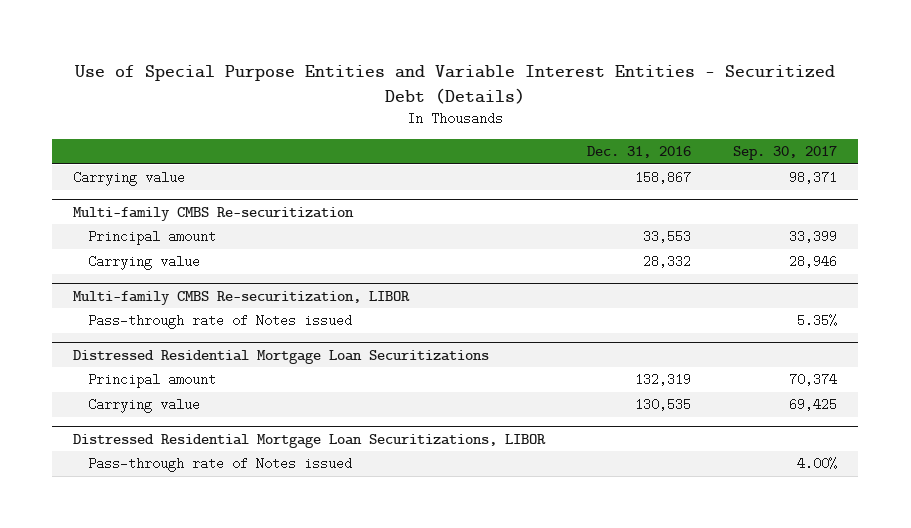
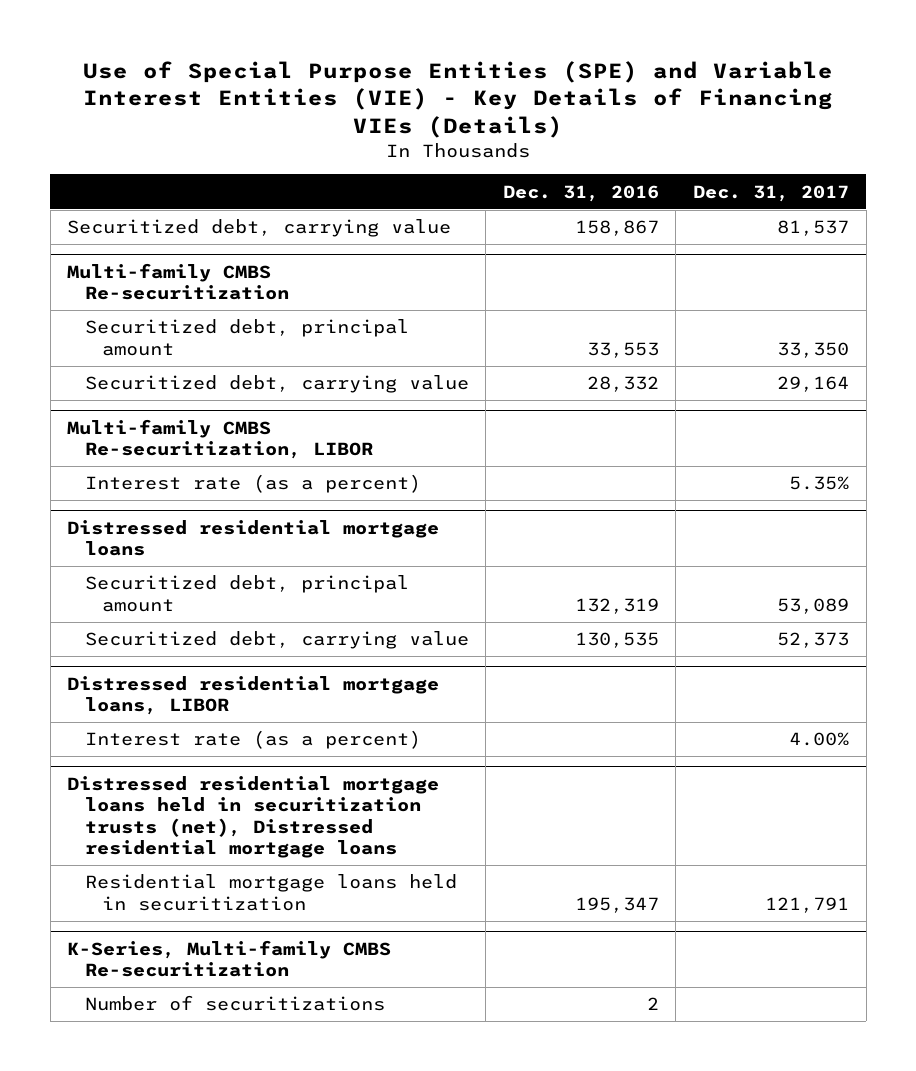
- Use of Special Purpose Entities and Variable Interest Entities - Securitized Debt (Details)
+ Use of Special Purpose Entities (SPE) and Variable Interest Entities (VIE) - Key Details of Financing VIEs (Details)
- | Dec. 31, 2016 | Sep. 30, 2017
+ | Dec. 31, 2016 | Dec. 31, 2017
- Carrying value | 158,867 | 98,371
+ Securitized debt, carrying value | 158,867 | 81,537
@ Multi-family CMBS Re-securitization
- Principal amount | 33,553 | 33,399
- Carrying value | 28,332 | 28,946
+ Securitized debt, principal amount | 33,553 | 33,350
+ Securitized debt, carrying value | 28,332 | 29,164
@ Multi-family CMBS Re-securitization, LIBOR
- Pass-through rate of Notes issued | | 5.35%
- Distressed Residential Mortgage Loan Securitizations
- Principal amount | 132,319 | 70,374
- Carrying value | 130,535 | 69,425
- Distressed Residential Mortgage Loan Securitizations, LIBOR
- Pass-through rate of Notes issued | | 4.00%
@ Multi-family CMBS Re-securitization, LIBOR
+ Interest rate (as a percent) | | 5.35%
+ Distressed residential mortgage loans
+ Securitized debt, principal amount | 132,319 | 53,089
+ Securitized debt, carrying value | 130,535 | 52,373
+ Distressed residential mortgage loans, LIBOR
+ Interest rate (as a percent) | | 4.00%
+ Distressed residential mortgage loans held in securitization trusts (net), Distressed residential mortgage loans
+ Residential mortgage loans held in securitization | 195,347 | 121,791
+ K-Series, Multi-family CMBS Re-securitization
+ Number of securitizations | 2 |

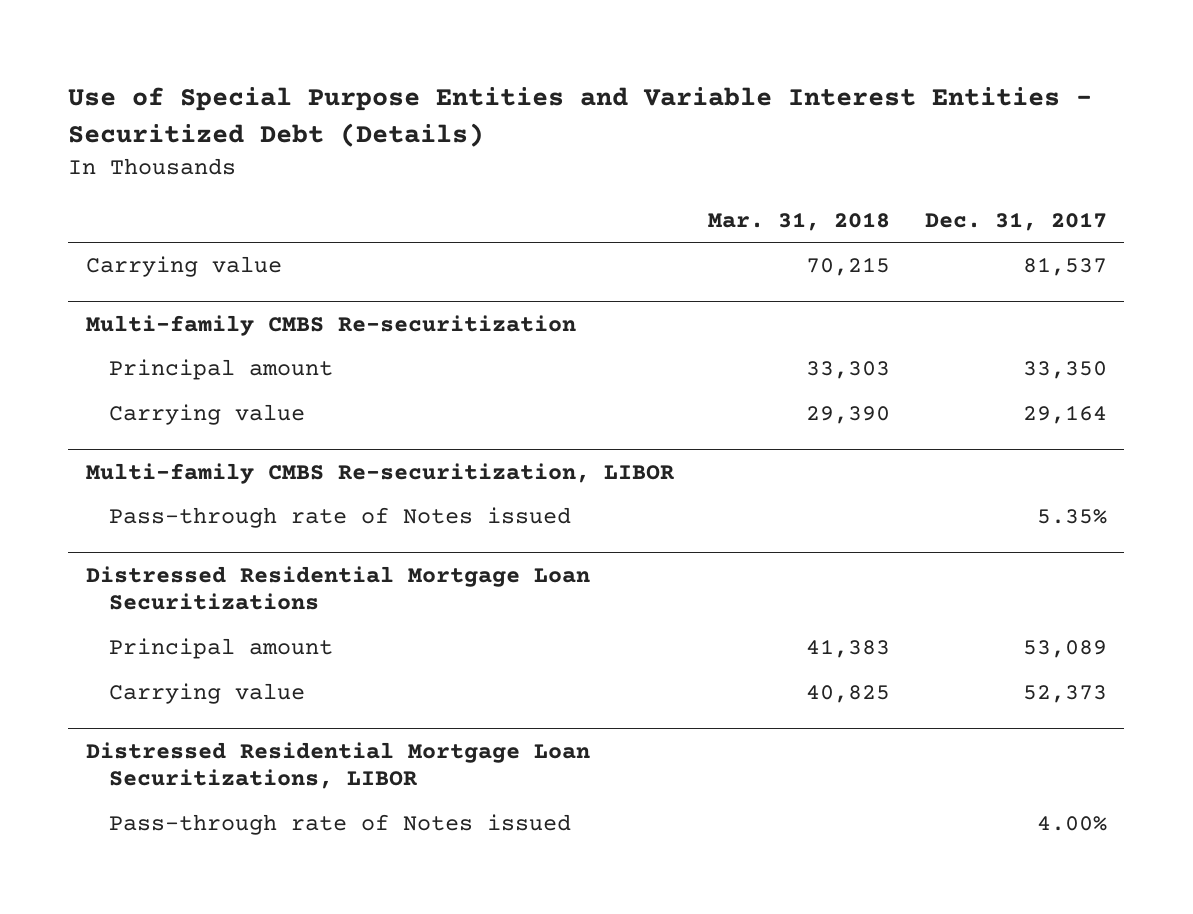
- Use of Special Purpose Entities (SPE) and Variable Interest Entities (VIE) - Key Details of Financing VIEs (Details)
+ Use of Special Purpose Entities and Variable Interest Entities - Securitized Debt (Details)
- | Dec. 31, 2016 | Dec. 31, 2017
+ | Mar. 31, 2018 | Dec. 31, 2017
- Securitized debt, carrying value | 158,867 | 81,537
+ Carrying value | 70,215 | 81,537
@ Multi-family CMBS Re-securitization
- Securitized debt, principal amount | 33,553 | 33,350
- Securitized debt, carrying value | 28,332 | 29,164
+ Principal amount | 33,303 | 33,350
+ Carrying value | 29,390 | 29,164
@ Multi-family CMBS Re-securitization, LIBOR
- Interest rate (as a percent) | | 5.35%
- Distressed residential mortgage loans
- Securitized debt, principal amount | 132,319 | 53,089
- Securitized debt, carrying value | 130,535 | 52,373
- Distressed residential mortgage loans, LIBOR
- Interest rate (as a percent) | | 4.00%
- Distressed residential mortgage loans held in securitization trusts (net), Distressed residential mortgage loans
- Residential mortgage loans held in securitization | 195,347 | 121,791
- K-Series, Multi-family CMBS Re-securitization
- Number of securitizations | 2 |
@ Multi-family CMBS Re-securitization, LIBOR
+ Pass-through rate of Notes issued | | 5.35%
+ Distressed Residential Mortgage Loan Securitizations
+ Principal amount | 41,383 | 53,089
+ Carrying value | 40,825 | 52,373
+ Distressed Residential Mortgage Loan Securitizations, LIBOR
+ Pass-through rate of Notes issued | | 4.00%

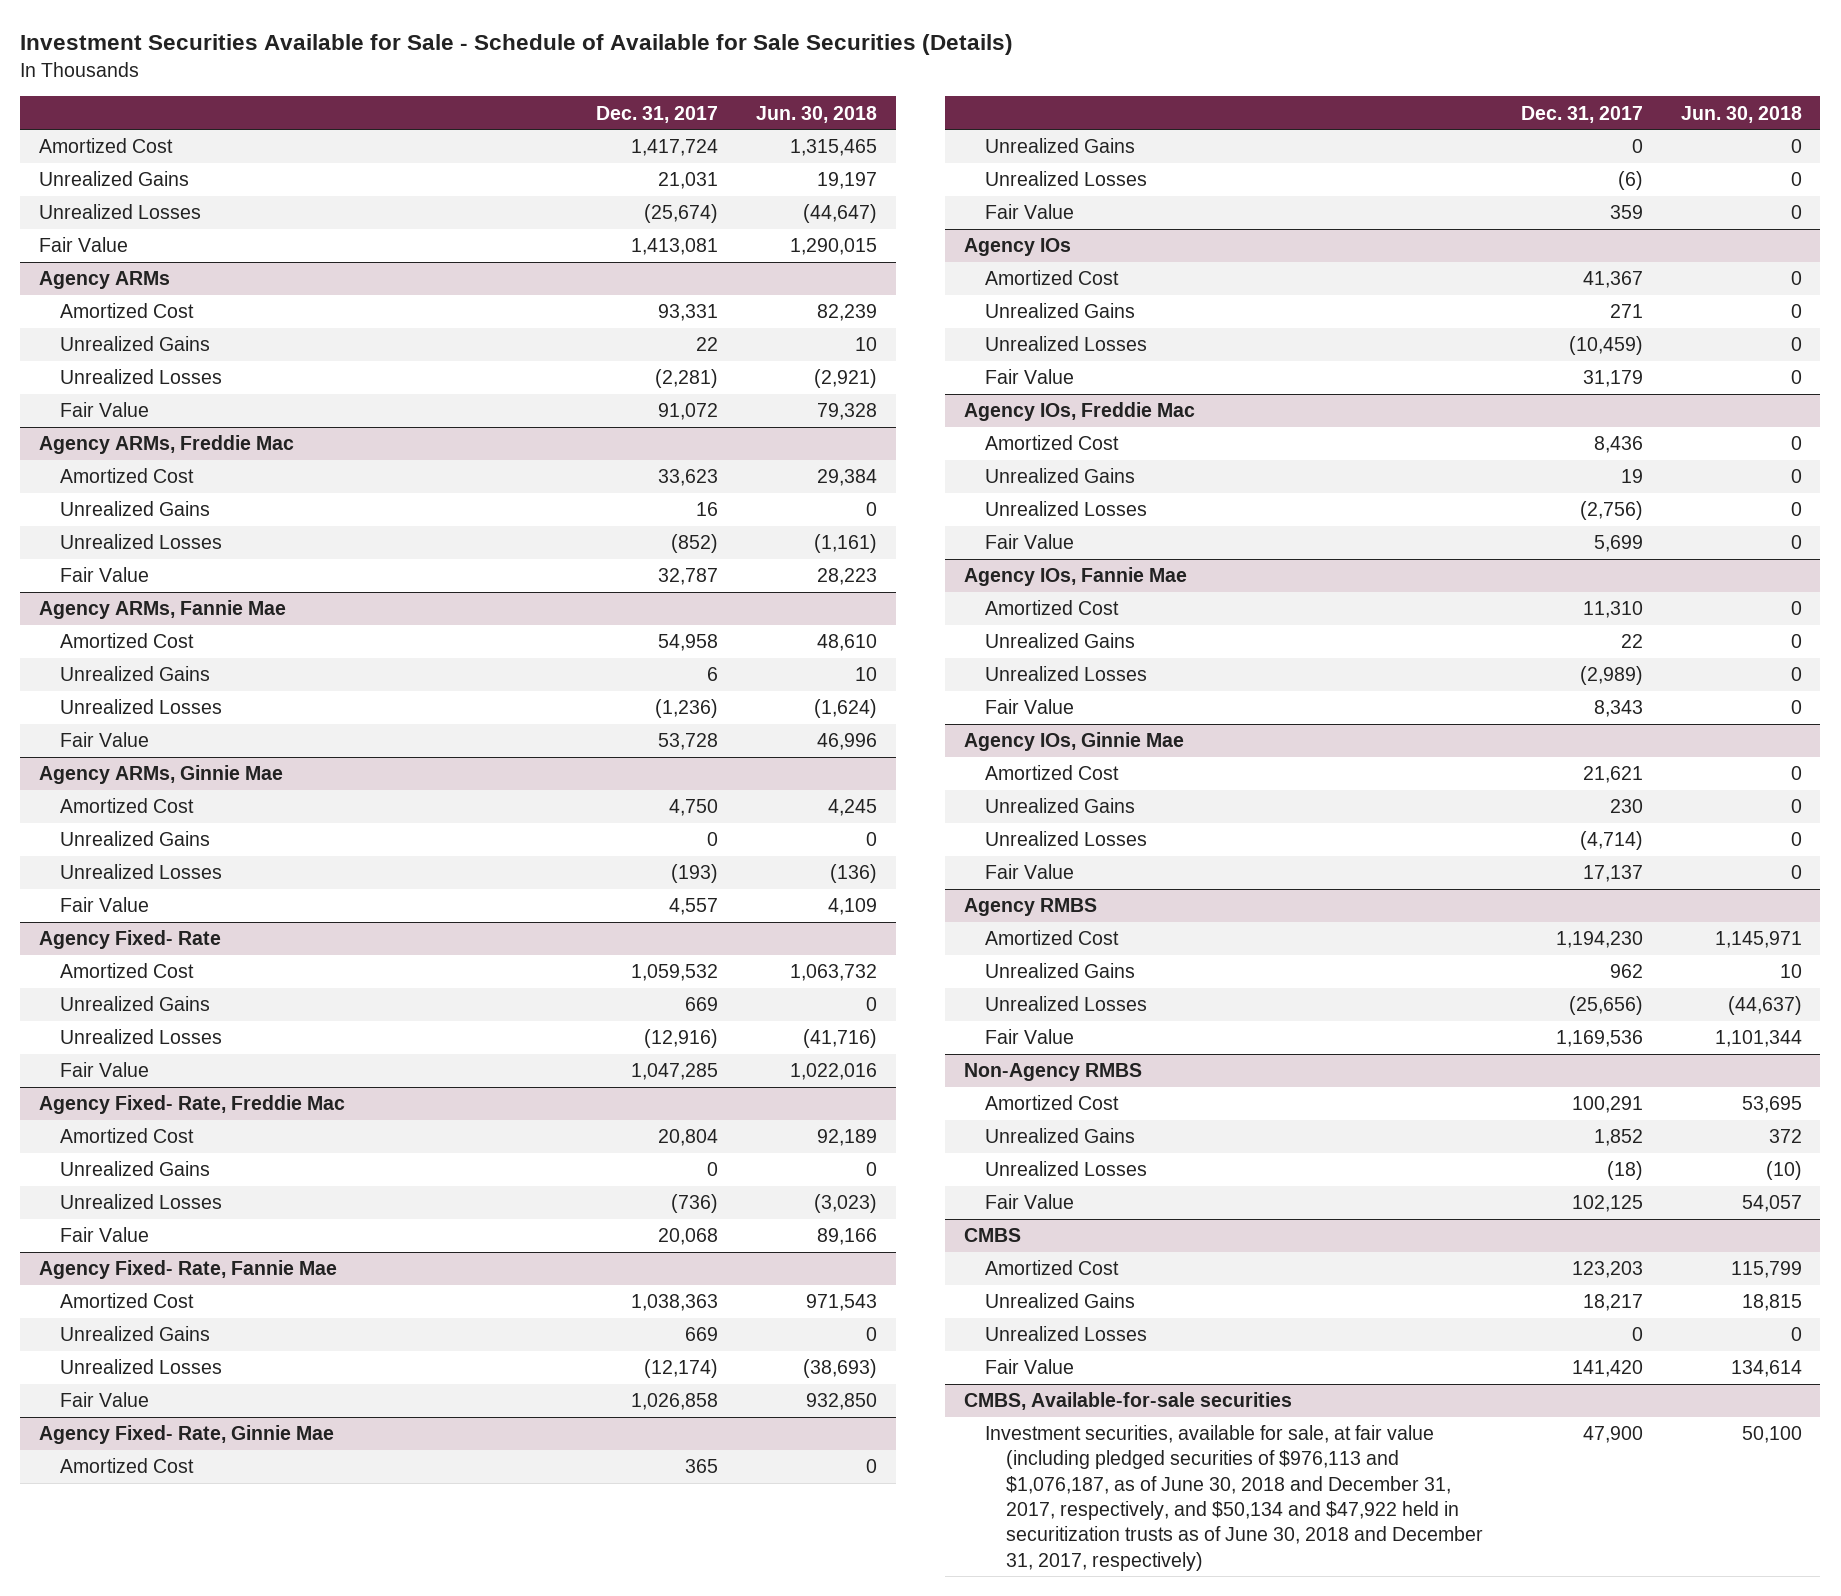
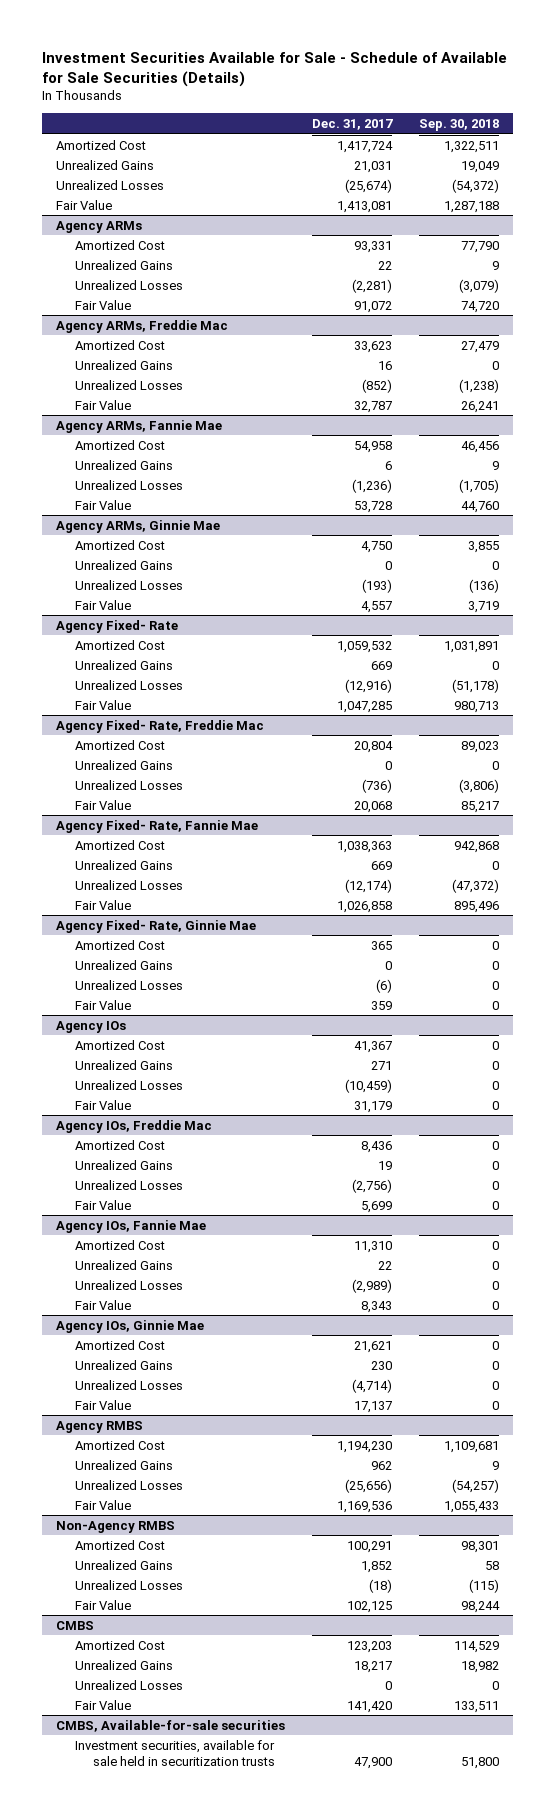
- | Dec. 31, 2017 | Jun. 30, 2018
+ | Dec. 31, 2017 | Sep. 30, 2018
@ CMBS, Available-for-sale securities
- Investment securities, available for sale, at fair value (including pledged securities of $976,113 and $1,076,187, as of June 30, 2018 and December 31, 2017, respectively, and $50,134 and $47,922 held in securitization trusts as of June 30, 2018 and December 31, 2017, respectively) | 47,900 | 50,100
+ Investment securities, available for sale held in securitization trusts | 47,900 | 51,800

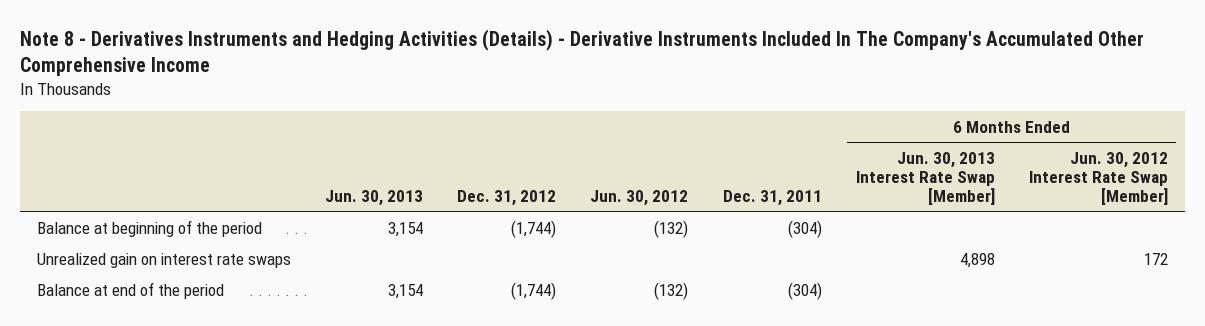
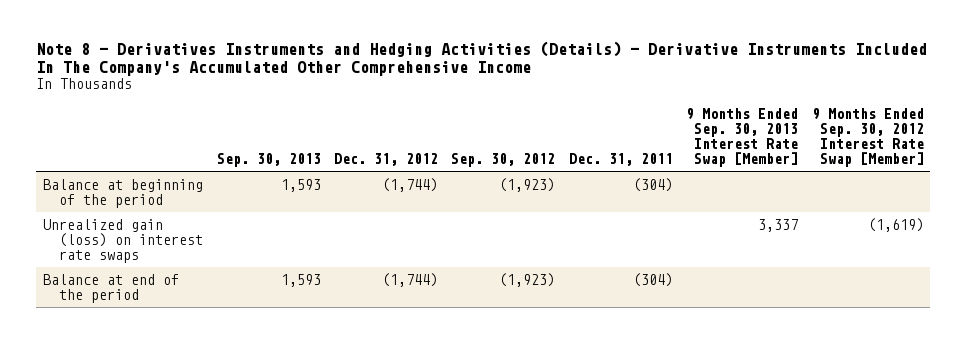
- | Jun. 30, 2013 | Dec. 31, 2012 | Jun. 30, 2012 | Dec. 31, 2011 | 6 Months Ended Jun. 30, 2013 Interest Rate Swap [Member] | 6 Months Ended Jun. 30, 2012 Interest Rate Swap [Member]
+ | Sep. 30, 2013 | Dec. 31, 2012 | Sep. 30, 2012 | Dec. 31, 2011 | 9 Months Ended Sep. 30, 2013 Interest Rate Swap [Member] | 9 Months Ended Sep. 30, 2012 Interest Rate Swap [Member]
- Unrealized gain on interest rate swaps | | | | | 4,898 | 172
+ Unrealized gain (loss) on interest rate swaps | | | | | 3,337 | (1,619)

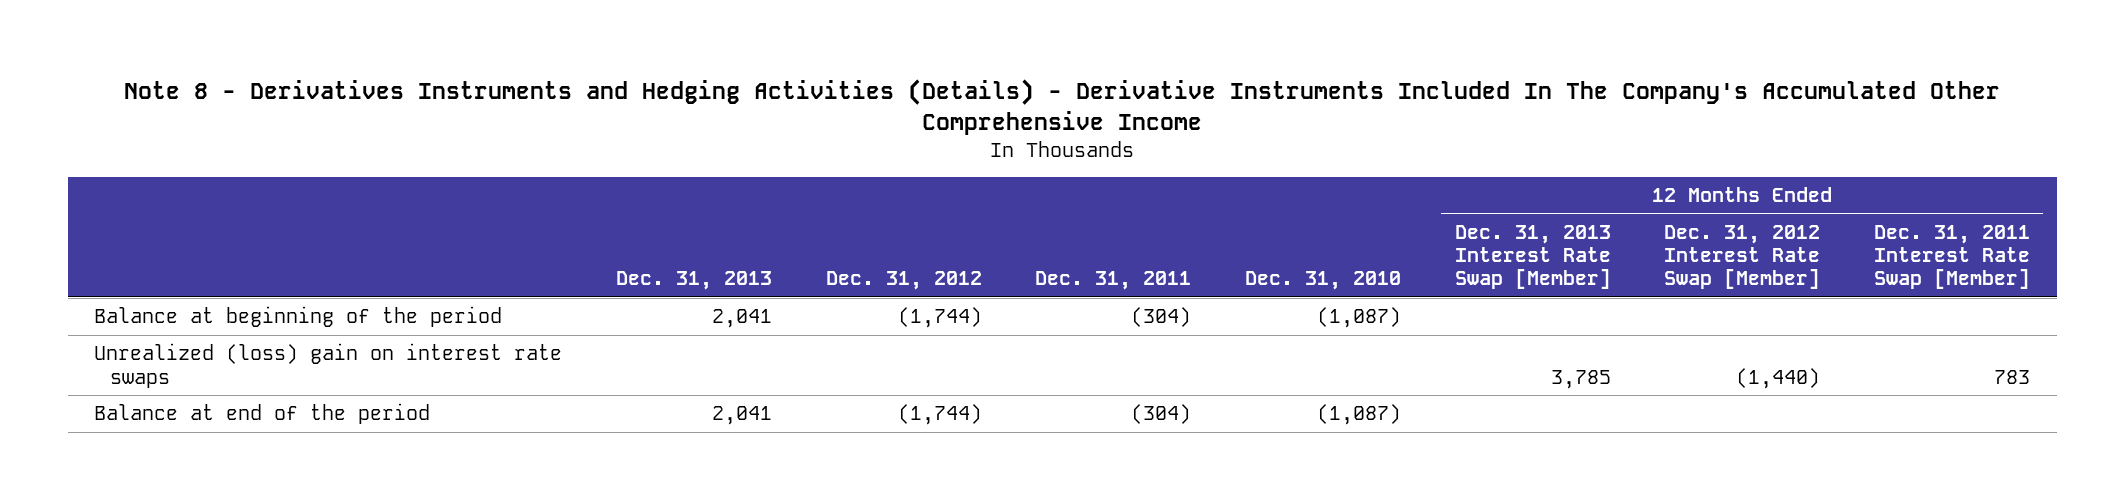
- | Sep. 30, 2013 | Dec. 31, 2012 | Sep. 30, 2012 | Dec. 31, 2011 | 9 Months Ended Sep. 30, 2013 Interest Rate Swap [Member] | 9 Months Ended Sep. 30, 2012 Interest Rate Swap [Member]
+ | Dec. 31, 2013 | Dec. 31, 2012 | Dec. 31, 2011 | Dec. 31, 2010 | 12 Months Ended Dec. 31, 2013 Interest Rate Swap [Member] | 12 Months Ended Dec. 31, 2012 Interest Rate Swap [Member] | 12 Months Ended Dec. 31, 2011 Interest Rate Swap [Member]
- Unrealized gain (loss) on interest rate swaps | | | | | 3,337 | (1,619)
+ Unrealized (loss) gain on interest rate swaps | | | | | 3,785 | (1,440) | 783

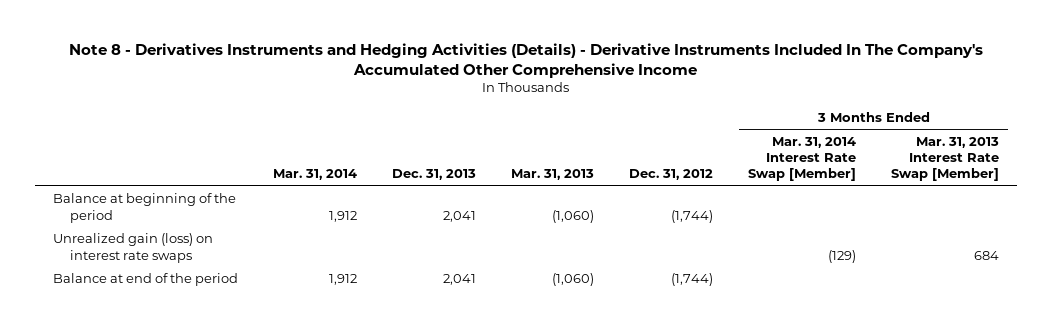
- | Dec. 31, 2013 | Dec. 31, 2012 | Dec. 31, 2011 | Dec. 31, 2010 | 12 Months Ended Dec. 31, 2013 Interest Rate Swap [Member] | 12 Months Ended Dec. 31, 2012 Interest Rate Swap [Member] | 12 Months Ended Dec. 31, 2011 Interest Rate Swap [Member]
+ | Mar. 31, 2014 | Dec. 31, 2013 | Mar. 31, 2013 | Dec. 31, 2012 | 3 Months Ended Mar. 31, 2014 Interest Rate Swap [Member] | 3 Months Ended Mar. 31, 2013 Interest Rate Swap [Member]
- Unrealized (loss) gain on interest rate swaps | | | | | 3,785 | (1,440) | 783
+ Unrealized gain (loss) on interest rate swaps | | | | | (129) | 684

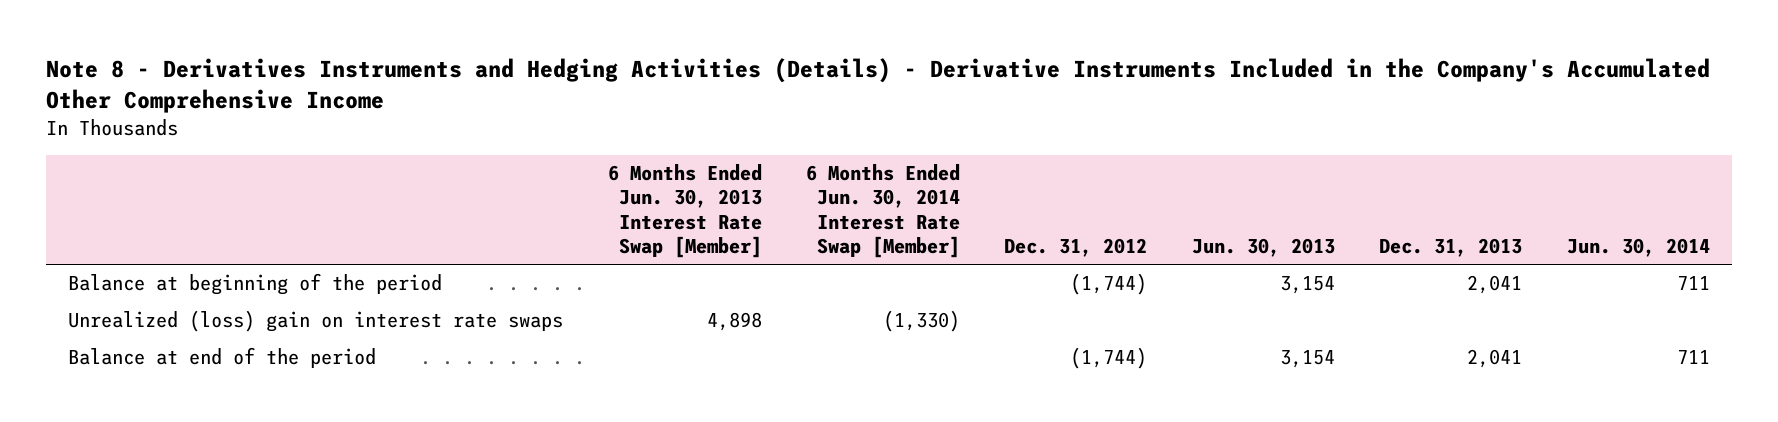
- Note 8 - Derivatives Instruments and Hedging Activities (Details) - Derivative Instruments Included In The Company's Accumulated Other Comprehensive Income
+ Note 8 - Derivatives Instruments and Hedging Activities (Details) - Derivative Instruments Included in the Company's Accumulated Other Comprehensive Income
- | Mar. 31, 2014 | Dec. 31, 2013 | Mar. 31, 2013 | Dec. 31, 2012 | 3 Months Ended Mar. 31, 2014 Interest Rate Swap [Member] | 3 Months Ended Mar. 31, 2013 Interest Rate Swap [Member]
+ | 6 Months Ended Jun. 30, 2013 Interest Rate Swap [Member] | 6 Months Ended Jun. 30, 2014 Interest Rate Swap [Member] | Dec. 31, 2012 | Jun. 30, 2013 | Dec. 31, 2013 | Jun. 30, 2014
- Unrealized gain (loss) on interest rate swaps | | | | | (129) | 684
+ Unrealized (loss) gain on interest rate swaps | 4,898 | (1,330) | | | |

